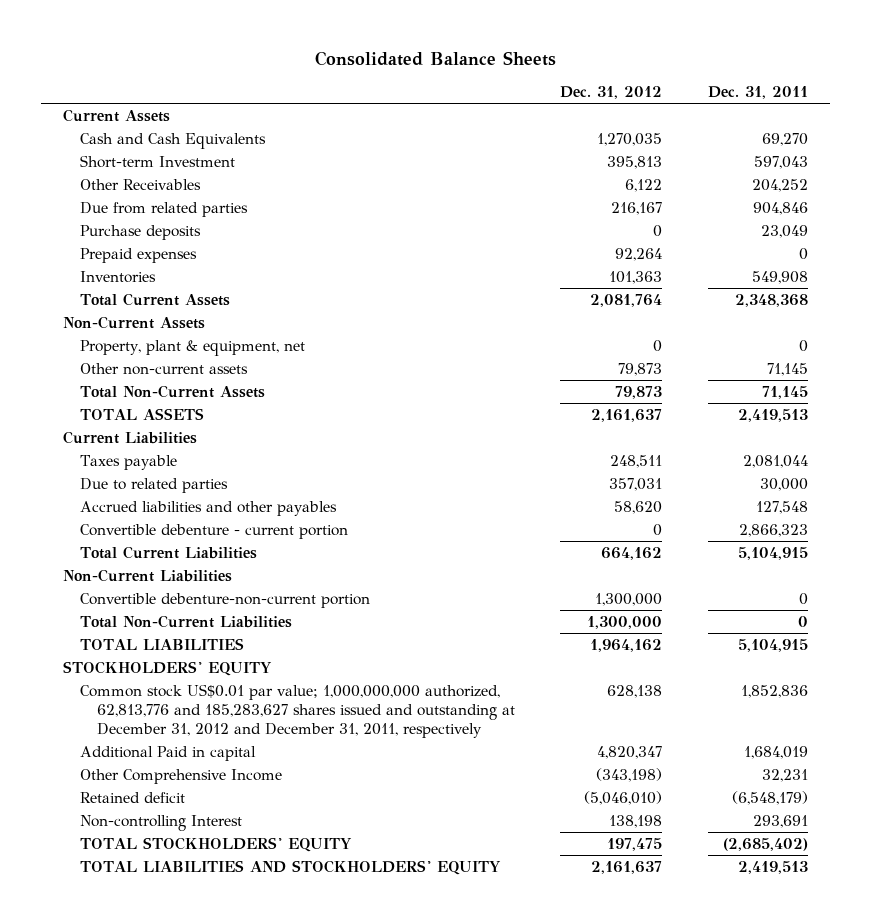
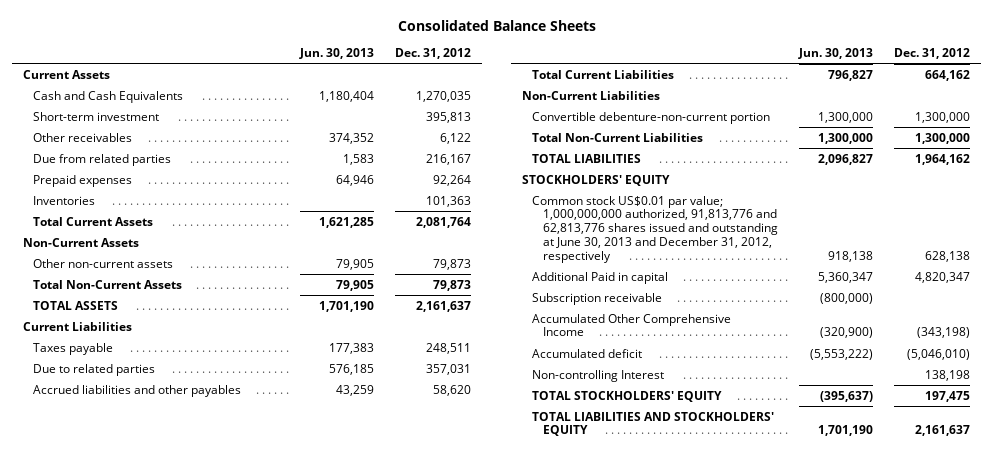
- | Dec. 31, 2012 | Dec. 31, 2011
+ | Jun. 30, 2013 | Dec. 31, 2012
- Short-term Investment | 395,813 | 597,043
- Other Receivables | 6,122 | 204,252
+ Short-term investment | | 395,813
+ Other receivables | 374,352 | 6,122
- Purchase deposits | 0 | 23,049
- Property, plant & equipment, net | 0 | 0
- Convertible debenture - current portion | 0 | 2,866,323
- Common stock US$0.01 par value; 1,000,000,000 authorized, 62,813,776 and 185,283,627 shares issued and outstanding at December 31, 2012 and December 31, 2011, respectively | 628,138 | 1,852,836
+ Common stock US$0.01 par value; 1,000,000,000 authorized, 91,813,776 and 62,813,776 shares issued and outstanding at June 30, 2013 and December 31, 2012, respectively | 918,138 | 628,138
- Other Comprehensive Income | (343,198) | 32,231
- Retained deficit | (5,046,010) | (6,548,179)
+ Subscription receivable | (800,000) |
+ Accumulated Other Comprehensive Income | (320,900) | (343,198)
+ Accumulated deficit | (5,553,222) | (5,046,010)

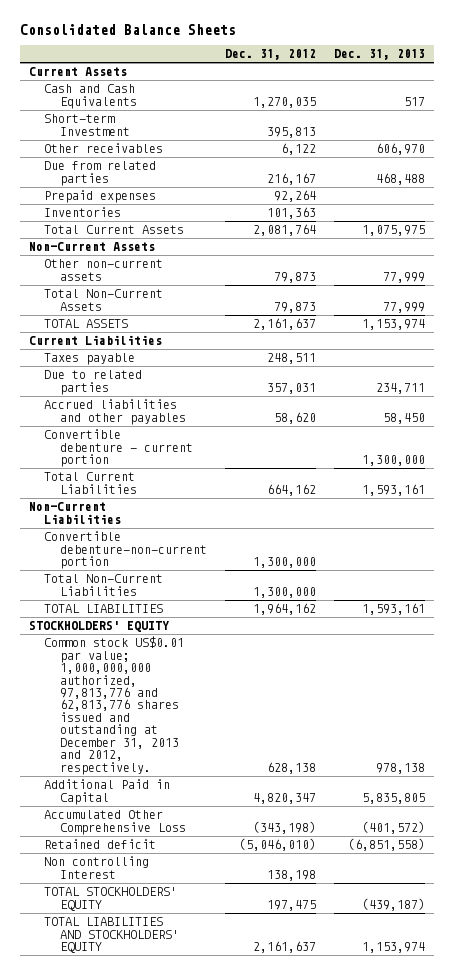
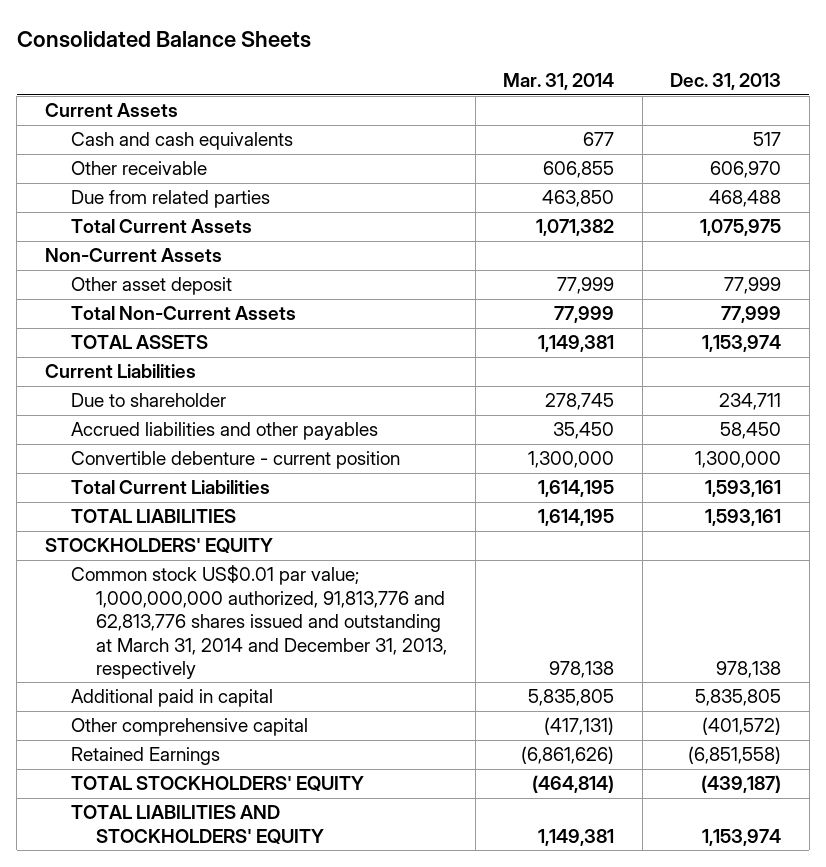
- | Dec. 31, 2012 | Dec. 31, 2013
+ | Mar. 31, 2014 | Dec. 31, 2013
- Cash and Cash Equivalents | 1,270,035 | 517
- Short-term Investment | 395,813 |
- Other receivables | 6,122 | 606,970
+ Cash and cash equivalents | 677 | 517
+ Other receivable | 606,855 | 606,970
- Prepaid expenses | 92,264 |
- Inventories | 101,363 |
- Other non-current assets | 79,873 | 77,999
+ Other asset deposit | 77,999 | 77,999
- Taxes payable | 248,511 |
- Due to related parties | 357,031 | 234,711
+ Due to shareholder | 278,745 | 234,711
- Convertible debenture - current portion | | 1,300,000
+ Convertible debenture - current position | 1,300,000 | 1,300,000
- Non-Current Liabilities
- Convertible debenture-non-current portion | 1,300,000 |
- Total Non-Current Liabilities | 1,300,000 |
- Common stock US$0.01 par value; 1,000,000,000 authorized, 97,813,776 and 62,813,776 shares issued and outstanding at December 31, 2013 and 2012, respectively. | 628,138 | 978,138
- Additional Paid in Capital | 4,820,347 | 5,835,805
- Accumulated Other Comprehensive Loss | (343,198) | (401,572)
- Retained deficit | (5,046,010) | (6,851,558)
- Non controlling Interest | 138,198 |
+ Common stock US$0.01 par value; 1,000,000,000 authorized, 91,813,776 and 62,813,776 shares issued and outstanding at March 31, 2014 and December 31, 2013, respectively | 978,138 | 978,138
+ Additional paid in capital | 5,835,805 | 5,835,805
+ Other comprehensive capital | (417,131) | (401,572)
+ Retained Earnings | (6,861,626) | (6,851,558)

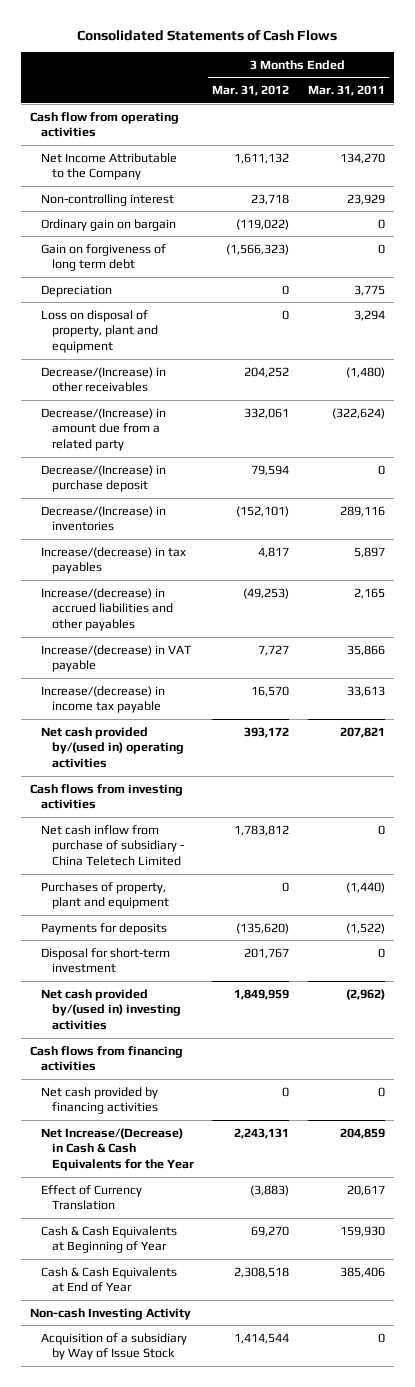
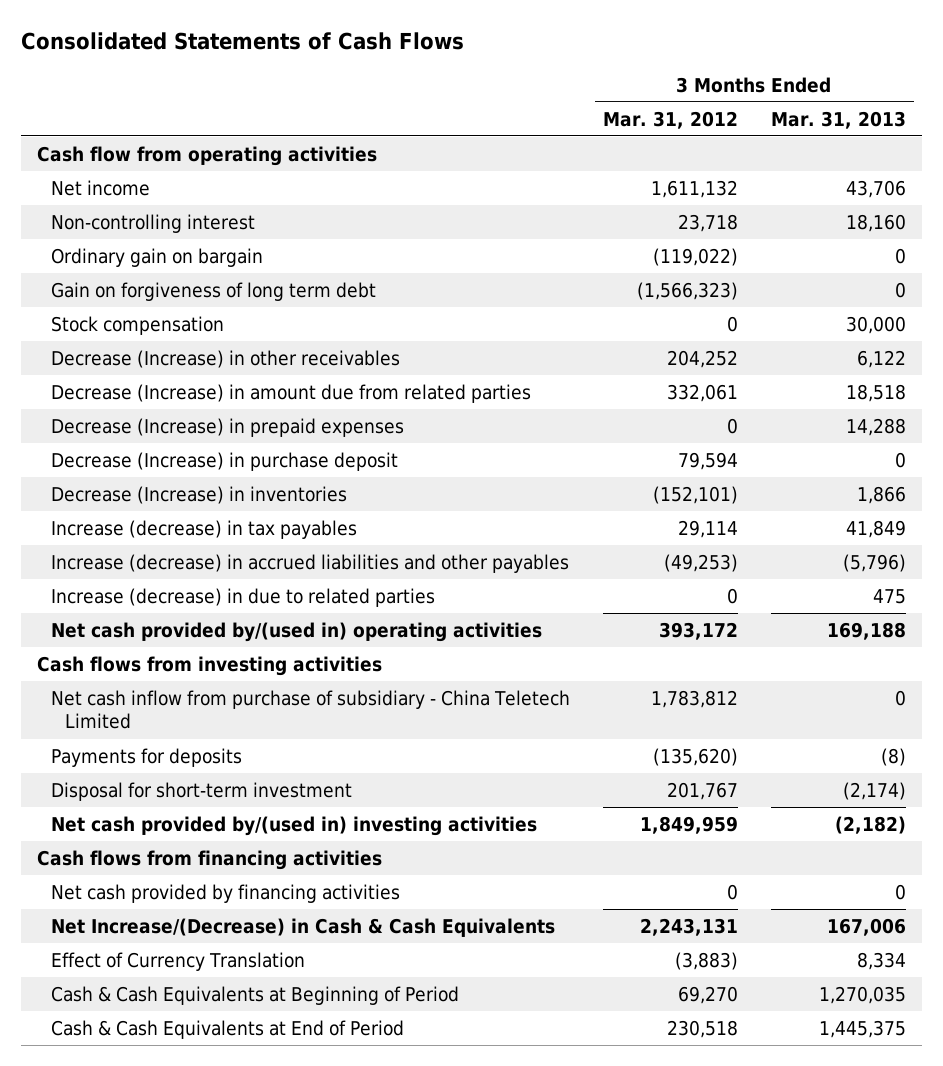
- | 3 Months Ended Mar. 31, 2012 | 3 Months Ended Mar. 31, 2011
+ | 3 Months Ended Mar. 31, 2012 | 3 Months Ended Mar. 31, 2013
- Net Income Attributable to the Company | 1,611,132 | 134,270
+ Net income | 1,611,132 | 43,706
- Depreciation | 0 | 3,775
- Loss on disposal of property, plant and equipment | 0 | 3,294
- Decrease/(Increase) in other receivables | 204,252 | (1,480)
- Decrease/(Increase) in amount due from a related party | 332,061 | (322,624)
- Decrease/(Increase) in purchase deposit | 79,594 | 0
- Decrease/(Increase) in inventories | (152,101) | 289,116
- Increase/(decrease) in tax payables | 4,817 | 5,897
- Increase/(decrease) in accrued liabilities and other payables | (49,253) | 2,165
- Increase/(decrease) in VAT payable | 7,727 | 35,866
- Increase/(decrease) in income tax payable | 16,570 | 33,613
+ Stock compensation | 0 | 30,000
+ Decrease (Increase) in other receivables | 204,252 | 6,122
+ Decrease (Increase) in amount due from related parties | 332,061 | 18,518
+ Decrease (Increase) in prepaid expenses | 0 | 14,288
+ Decrease (Increase) in purchase deposit | 79,594 | 0
+ Decrease (Increase) in inventories | (152,101) | 1,866
+ Increase (decrease) in tax payables | 29,114 | 41,849
+ Increase (decrease) in accrued liabilities and other payables | (49,253) | (5,796)
+ Increase (decrease) in due to related parties | 0 | 475
- Purchases of property, plant and equipment | 0 | (1,440)
- Net Increase/(Decrease) in Cash & Cash Equivalents for the Year | 2,243,131 | 204,859
+ Net Increase/(Decrease) in Cash & Cash Equivalents | 2,243,131 | 167,006
- Cash & Cash Equivalents at Beginning of Year | 69,270 | 159,930
- Cash & Cash Equivalents at End of Year | 2,308,518 | 385,406
- Non-cash Investing Activity
- Acquisition of a subsidiary by Way of Issue Stock | 1,414,544 | 0
+ Cash & Cash Equivalents at Beginning of Period | 69,270 | 1,270,035
+ Cash & Cash Equivalents at End of Period | 230,518 | 1,445,375

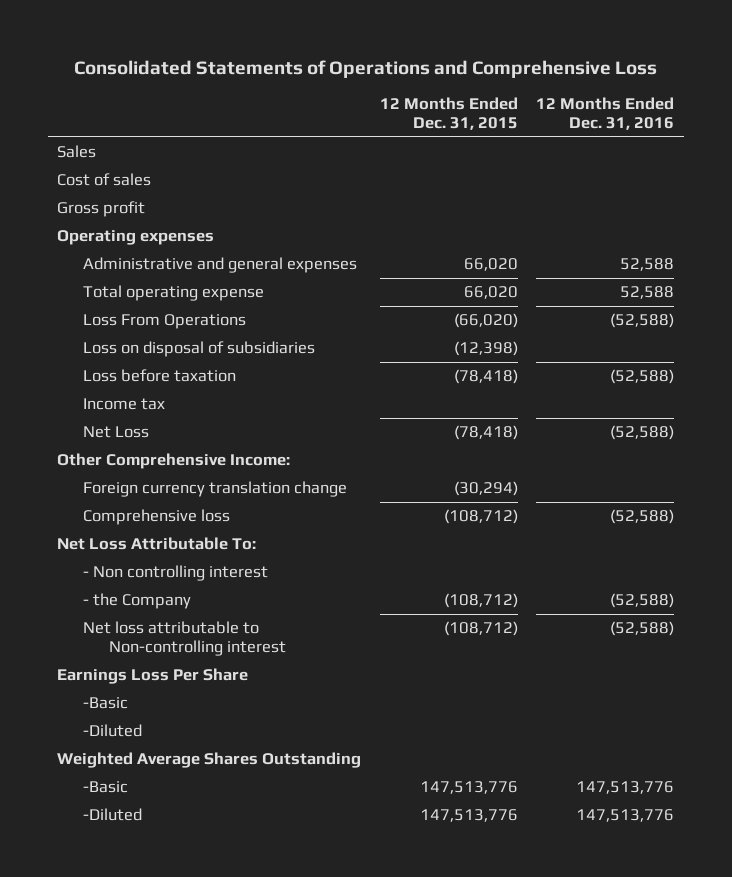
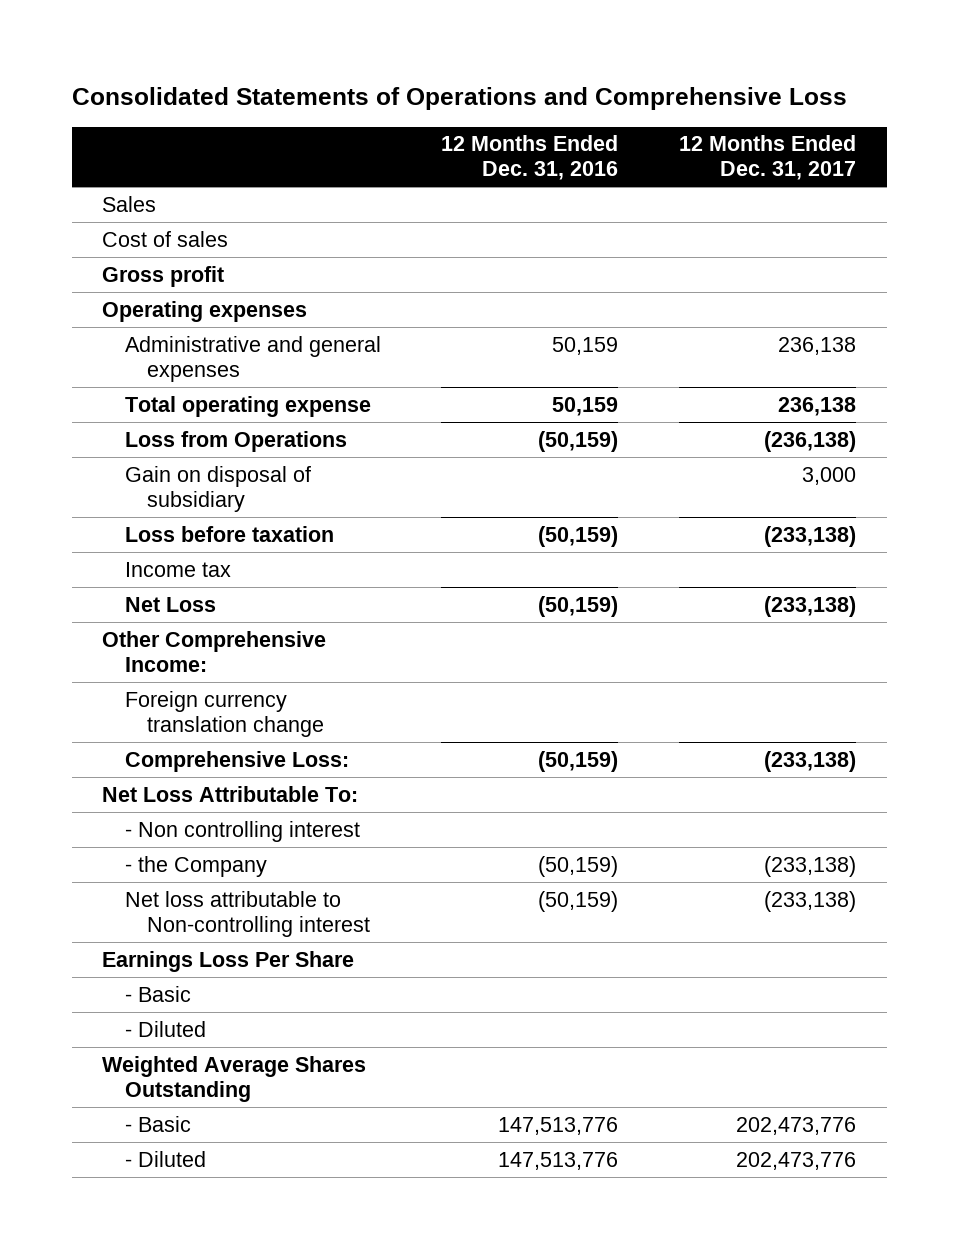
- | 12 Months Ended Dec. 31, 2015 | 12 Months Ended Dec. 31, 2016
+ | 12 Months Ended Dec. 31, 2016 | 12 Months Ended Dec. 31, 2017
- Administrative and general expenses | 66,020 | 52,588
- Total operating expense | 66,020 | 52,588
- Loss From Operations | (66,020) | (52,588)
- Loss on disposal of subsidiaries | (12,398) |
- Loss before taxation | (78,418) | (52,588)
+ Administrative and general expenses | 50,159 | 236,138
+ Total operating expense | 50,159 | 236,138
+ Loss from Operations | (50,159) | (236,138)
+ Gain on disposal of subsidiary | | 3,000
+ Loss before taxation | (50,159) | (233,138)
- Net Loss | (78,418) | (52,588)
+ Net Loss | (50,159) | (233,138)
- Comprehensive loss | (108,712) | (52,588)
+ Comprehensive Loss: | (50,159) | (233,138)
- - the Company | (108,712) | (52,588)
- Net loss attributable to Non-controlling interest | (108,712) | (52,588)
+ - the Company | (50,159) | (233,138)
+ Net loss attributable to Non-controlling interest | (50,159) | (233,138)
- -Basic
- -Diluted
+ - Basic
+ - Diluted
- -Basic | 147,513,776 | 147,513,776
- -Diluted | 147,513,776 | 147,513,776
+ - Basic | 147,513,776 | 202,473,776
+ - Diluted | 147,513,776 | 202,473,776

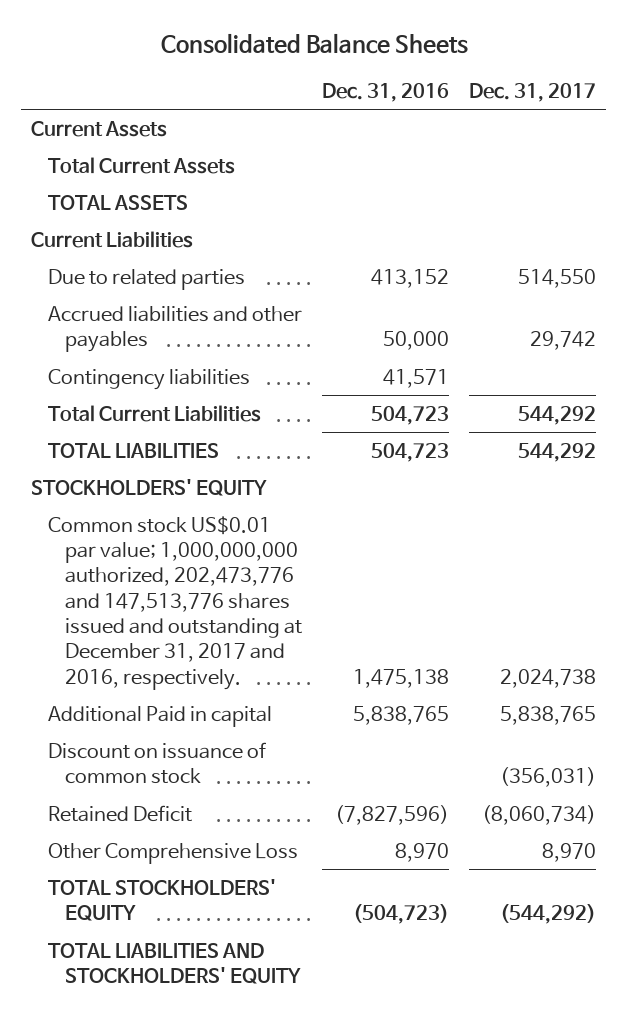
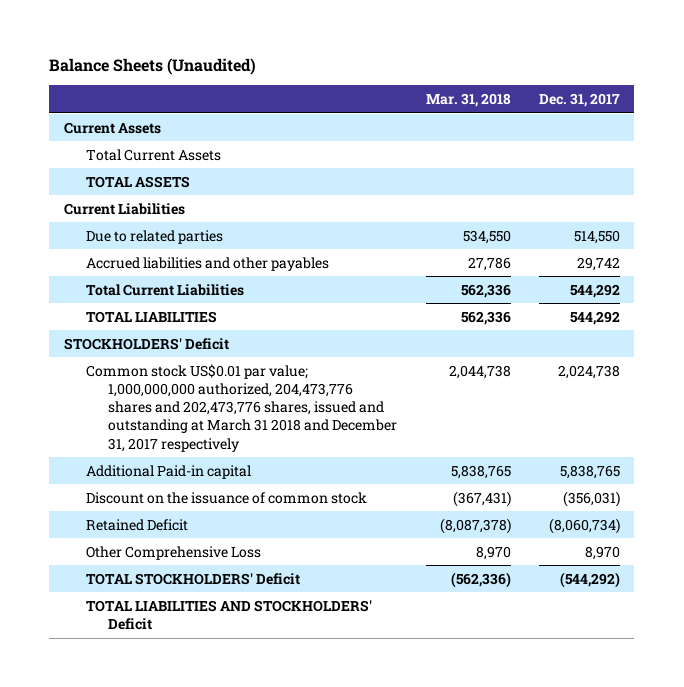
- Consolidated Balance Sheets
+ Balance Sheets (Unaudited)
- | Dec. 31, 2016 | Dec. 31, 2017
+ | Mar. 31, 2018 | Dec. 31, 2017
- Contingency liabilities | 41,571 |
- STOCKHOLDERS' EQUITY
- Common stock US$0.01 par value; 1,000,000,000 authorized, 202,473,776 and 147,513,776 shares issued and outstanding at December 31, 2017 and 2016, respectively. | 1,475,138 | 2,024,738
- Additional Paid in capital | 5,838,765 | 5,838,765
- Discount on issuance of common stock | | (356,031)
+ STOCKHOLDERS' Deficit
+ Common stock US$0.01 par value; 1,000,000,000 authorized, 204,473,776 shares and 202,473,776 shares, issued and outstanding at March 31 2018 and December 31, 2017 respectively | 2,044,738 | 2,024,738
+ Additional Paid-in capital | 5,838,765 | 5,838,765
+ Discount on the issuance of common stock | (367,431) | (356,031)
- TOTAL STOCKHOLDERS' EQUITY | (504,723) | (544,292)
- TOTAL LIABILITIES AND STOCKHOLDERS' EQUITY
+ TOTAL STOCKHOLDERS' Deficit | (562,336) | (544,292)
+ TOTAL LIABILITIES AND STOCKHOLDERS' Deficit

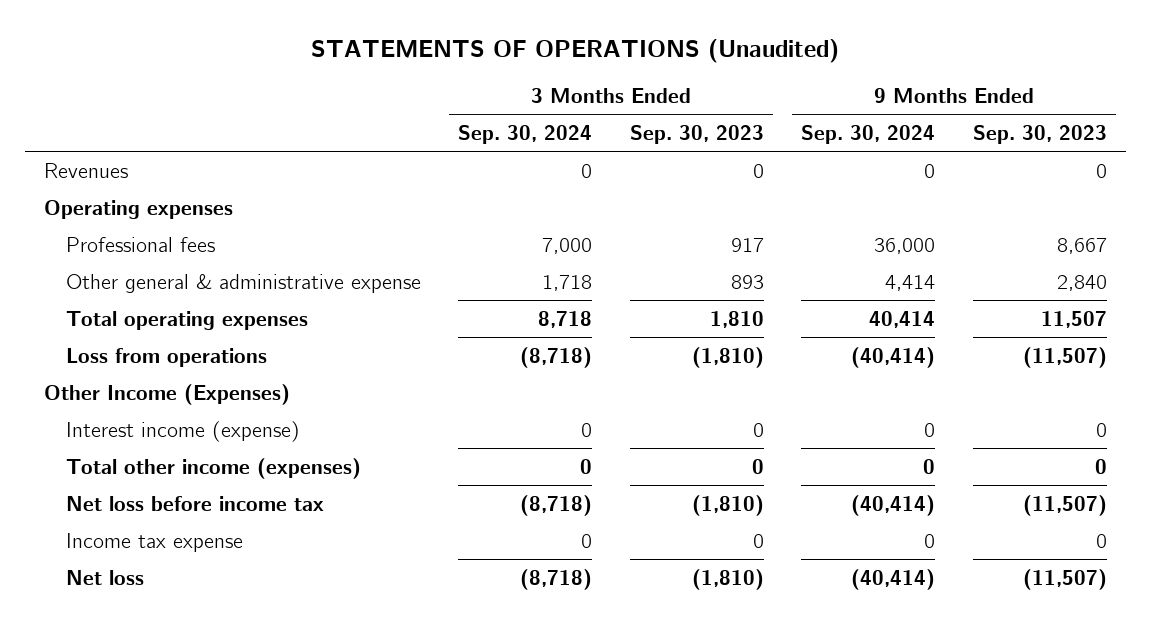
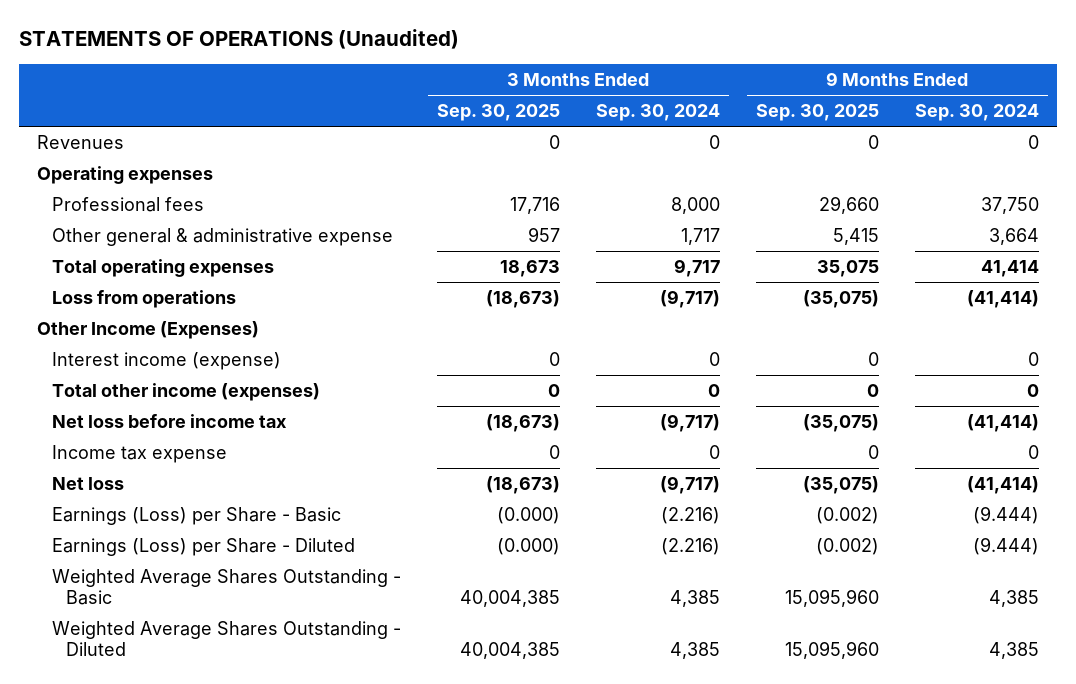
- | 3 Months Ended Sep. 30, 2024 | 3 Months Ended Sep. 30, 2023 | 9 Months Ended Sep. 30, 2024 | 9 Months Ended Sep. 30, 2023
+ | 3 Months Ended Sep. 30, 2025 | 3 Months Ended Sep. 30, 2024 | 9 Months Ended Sep. 30, 2025 | 9 Months Ended Sep. 30, 2024
- Professional fees | 7,000 | 917 | 36,000 | 8,667
- Other general & administrative expense | 1,718 | 893 | 4,414 | 2,840
- Total operating expenses | 8,718 | 1,810 | 40,414 | 11,507
- Loss from operations | (8,718) | (1,810) | (40,414) | (11,507)
+ Professional fees | 17,716 | 8,000 | 29,660 | 37,750
+ Other general & administrative expense | 957 | 1,717 | 5,415 | 3,664
+ Total operating expenses | 18,673 | 9,717 | 35,075 | 41,414
+ Loss from operations | (18,673) | (9,717) | (35,075) | (41,414)
- Net loss before income tax | (8,718) | (1,810) | (40,414) | (11,507)
+ Net loss before income tax | (18,673) | (9,717) | (35,075) | (41,414)
- Net loss | (8,718) | (1,810) | (40,414) | (11,507)
+ Net loss | (18,673) | (9,717) | (35,075) | (41,414)
+ Earnings (Loss) per Share - Basic | (0.000) | (2.216) | (0.002) | (9.444)
+ Earnings (Loss) per Share - Diluted | (0.000) | (2.216) | (0.002) | (9.444)
+ Weighted Average Shares Outstanding - Basic | 40,004,385 | 4,385 | 15,095,960 | 4,385
+ Weighted Average Shares Outstanding - Diluted | 40,004,385 | 4,385 | 15,095,960 | 4,385

